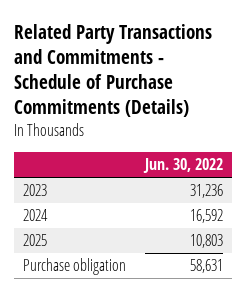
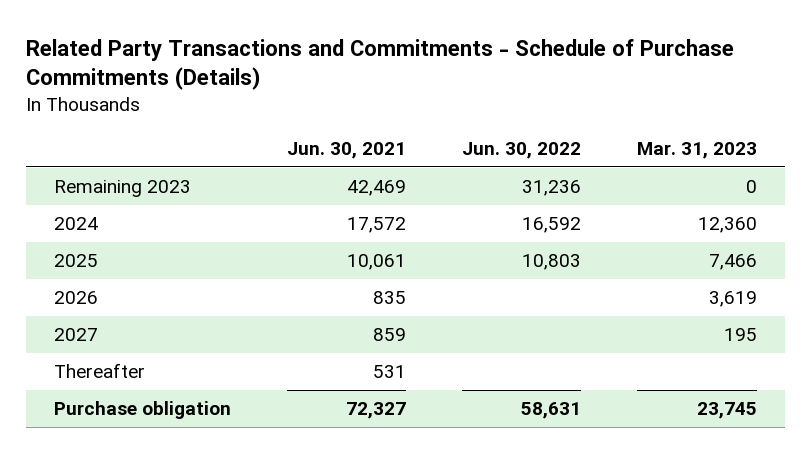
- | Jun. 30, 2022
+ | Jun. 30, 2021 | Jun. 30, 2022 | Mar. 31, 2023
- 2023 | 31,236
+ Remaining 2023 | 42,469 | 31,236 | 0
+ 2026 | 835 | | 3,619
+ 2027 | 859 | | 195
+ Thereafter | 531 | |

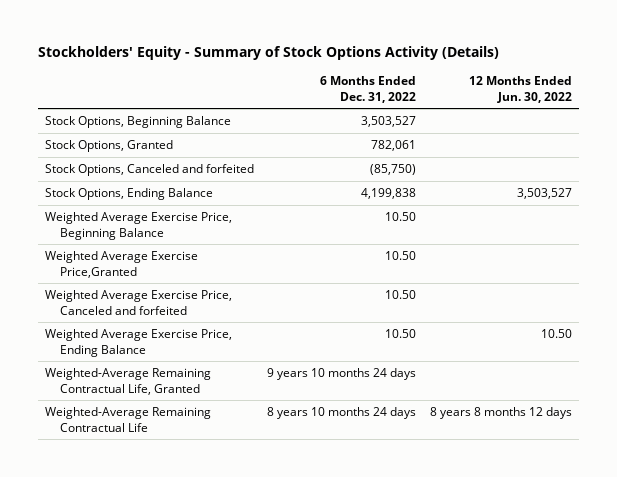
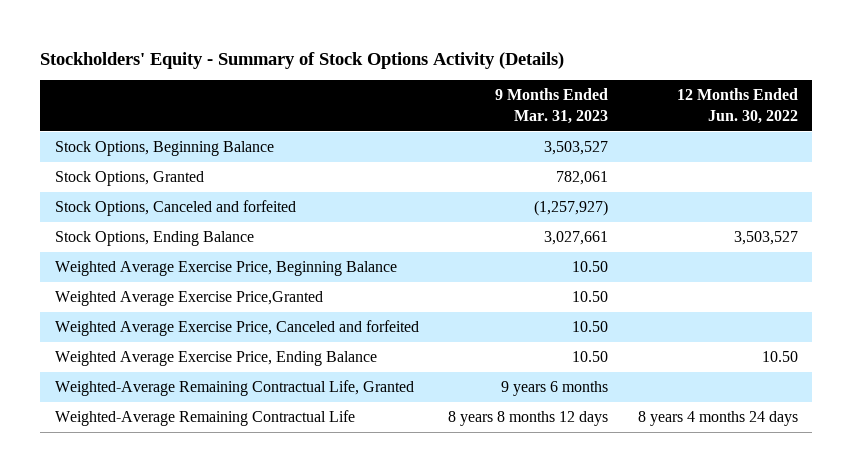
- | 6 Months Ended Dec. 31, 2022 | 12 Months Ended Jun. 30, 2022
+ | 9 Months Ended Mar. 31, 2023 | 12 Months Ended Jun. 30, 2022
- Weighted-Average Remaining Contractual Life | 8 years 10 months 24 days | 8 years 8 months 12 days
+ Weighted-Average Remaining Contractual Life | 8 years 8 months 12 days | 8 years 4 months 24 days

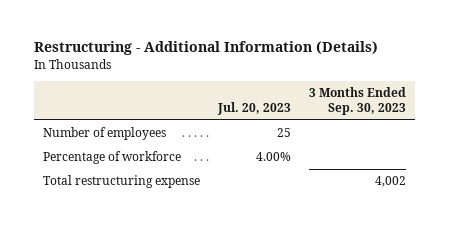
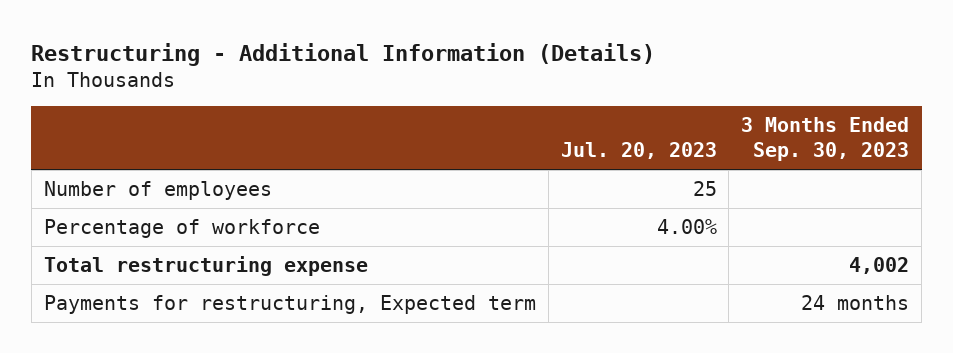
+ Payments for restructuring, Expected term | | 24 months

